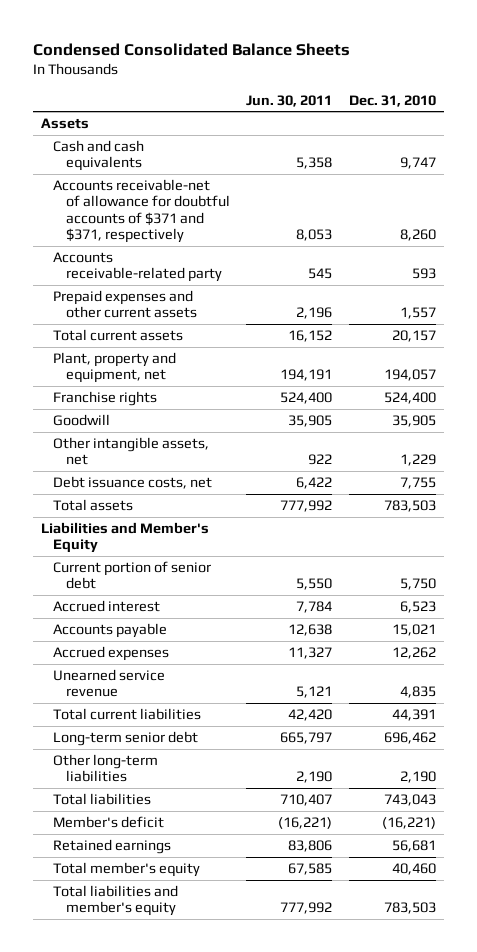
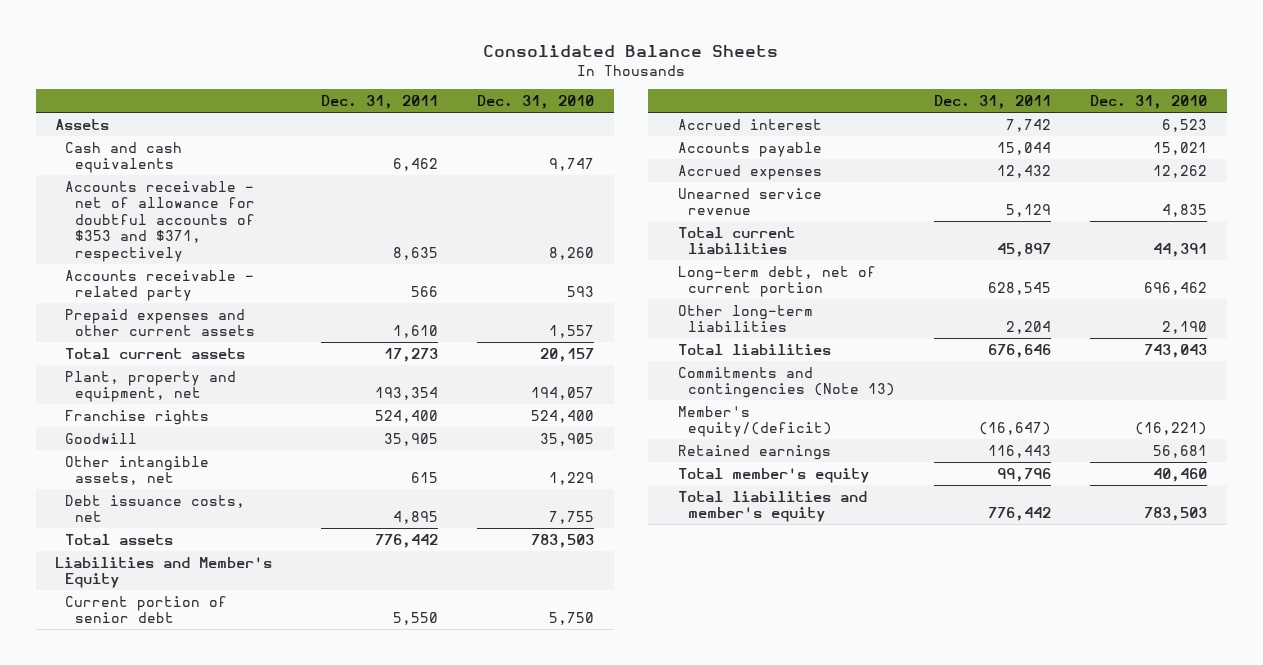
- Condensed Consolidated Balance Sheets
+ Consolidated Balance Sheets
- | Jun. 30, 2011 | Dec. 31, 2010
+ | Dec. 31, 2011 | Dec. 31, 2010
- Accounts receivable-net of allowance for doubtful accounts of $371 and $371, respectively | 8,053 | 8,260
- Accounts receivable-related party | 545 | 593
+ Accounts receivable - net of allowance for doubtful accounts of $353 and $371, respectively | 8,635 | 8,260
+ Accounts receivable - related party | 566 | 593
- Long-term senior debt | 665,797 | 696,462
+ Long-term debt, net of current portion | 628,545 | 696,462
- Member's deficit | (16,221) | (16,221)
+ Commitments and contingencies (Note 13)
+ Member's equity/(deficit) | (16,647) | (16,221)

